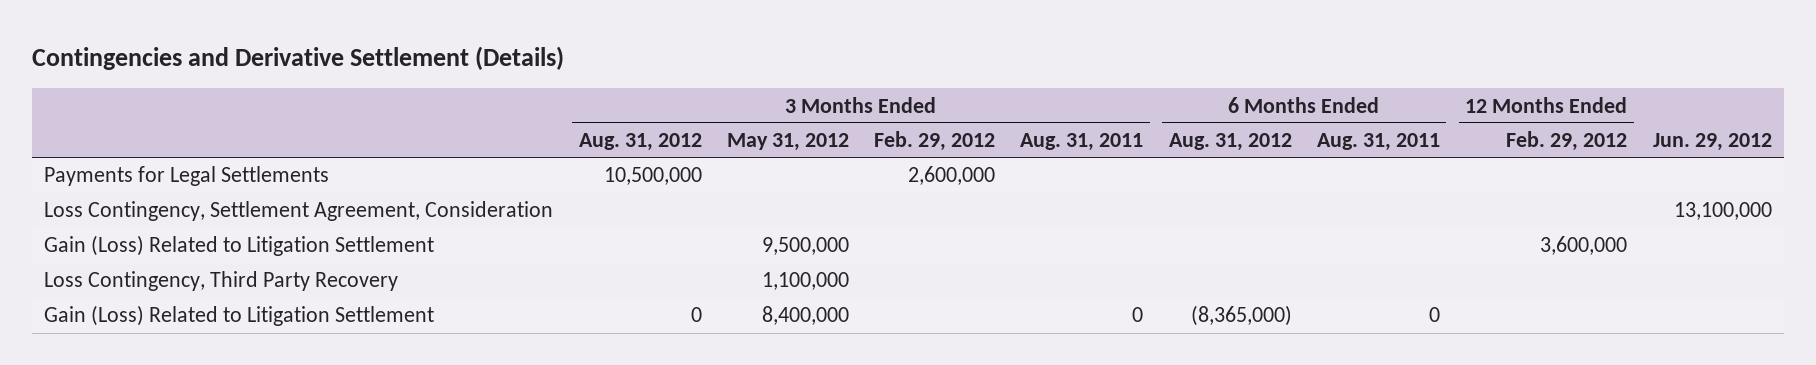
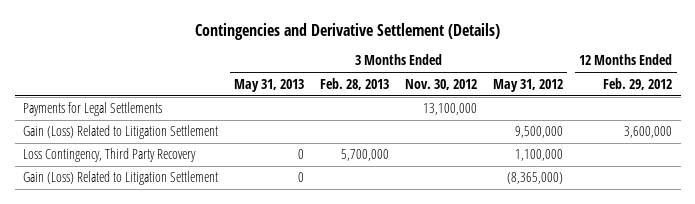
- | 3 Months Ended Aug. 31, 2012 | 3 Months Ended May 31, 2012 | 3 Months Ended Feb. 29, 2012 | 3 Months Ended Aug. 31, 2011 | 6 Months Ended Aug. 31, 2012 | 6 Months Ended Aug. 31, 2011 | 12 Months Ended Feb. 29, 2012 | Jun. 29, 2012
+ | 3 Months Ended May 31, 2013 | 3 Months Ended Feb. 28, 2013 | 3 Months Ended Nov. 30, 2012 | 3 Months Ended May 31, 2012 | 12 Months Ended Feb. 29, 2012
- Loss Contingency, Settlement Agreement, Consideration | | | | | | | | 13,100,000
- Gain (Loss) Related to Litigation Settlement | 0 | 8,400,000 | | 0 | (8,365,000) | 0 | |
+ Gain (Loss) Related to Litigation Settlement | 0 | | | (8,365,000) |

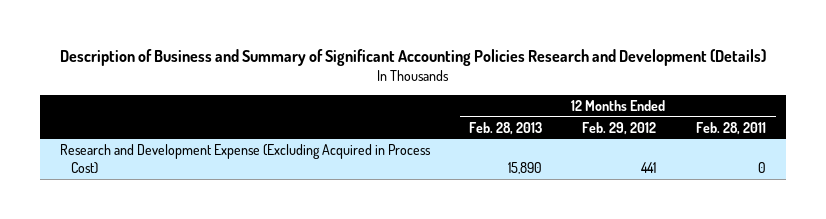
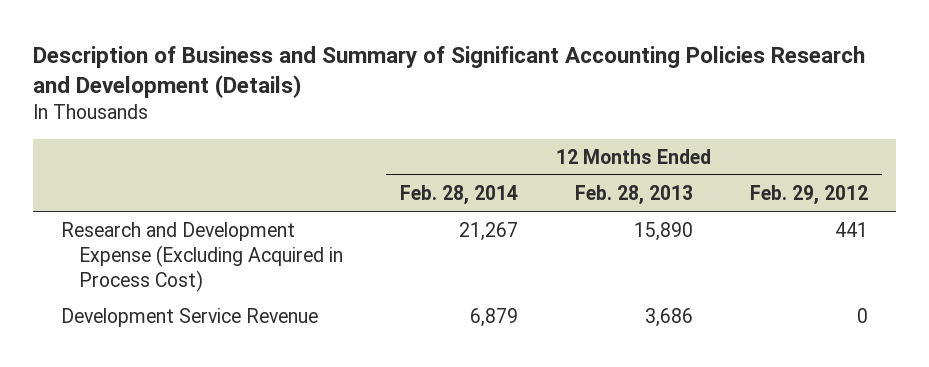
- | 12 Months Ended Feb. 28, 2013 | 12 Months Ended Feb. 29, 2012 | 12 Months Ended Feb. 28, 2011
+ | 12 Months Ended Feb. 28, 2014 | 12 Months Ended Feb. 28, 2013 | 12 Months Ended Feb. 29, 2012
+ Development Service Revenue | 6,879 | 3,686 | 0

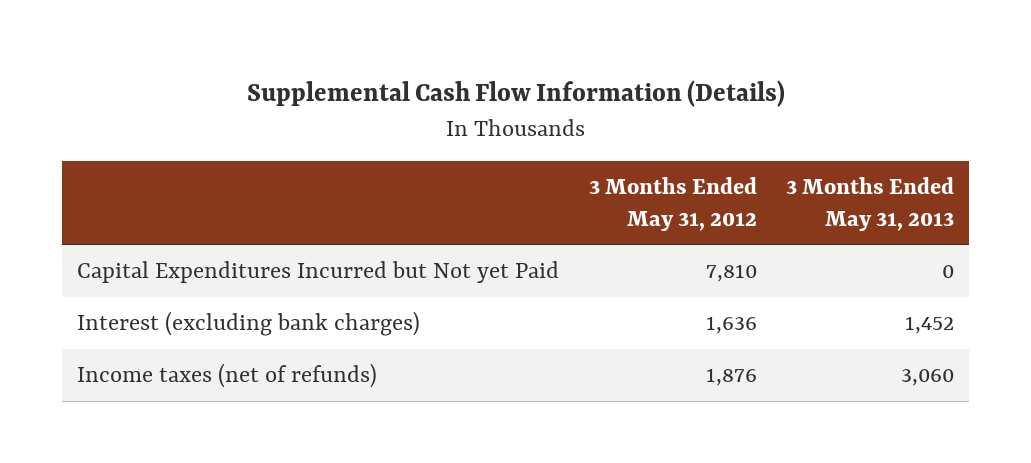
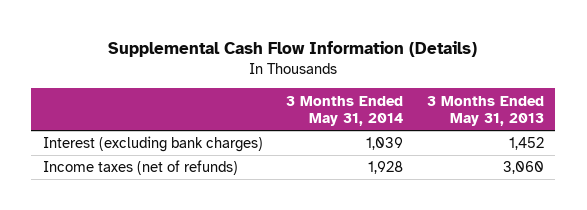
- | 3 Months Ended May 31, 2012 | 3 Months Ended May 31, 2013
+ | 3 Months Ended May 31, 2014 | 3 Months Ended May 31, 2013
- Capital Expenditures Incurred but Not yet Paid | 7,810 | 0

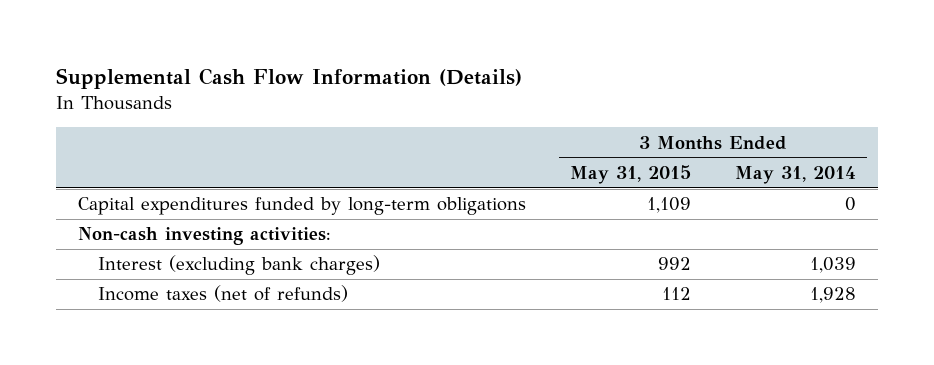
- | 3 Months Ended May 31, 2014 | 3 Months Ended May 31, 2013
+ | 3 Months Ended May 31, 2015 | 3 Months Ended May 31, 2014
+ Capital expenditures funded by long-term obligations | 1,109 | 0
+ Non-cash investing activities:

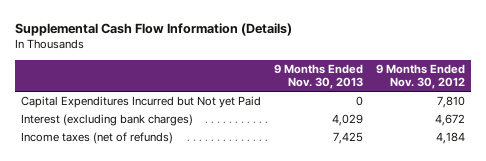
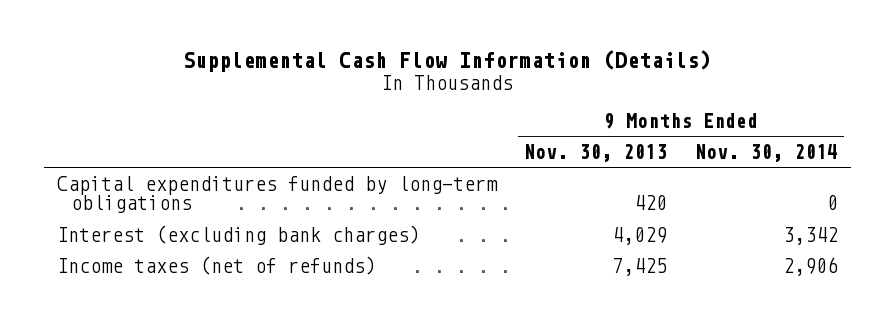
- | 9 Months Ended Nov. 30, 2013 | 9 Months Ended Nov. 30, 2012
+ | 9 Months Ended Nov. 30, 2013 | 9 Months Ended Nov. 30, 2014
- Capital Expenditures Incurred but Not yet Paid | 0 | 7,810
+ Capital expenditures funded by long-term obligations | 420 | 0

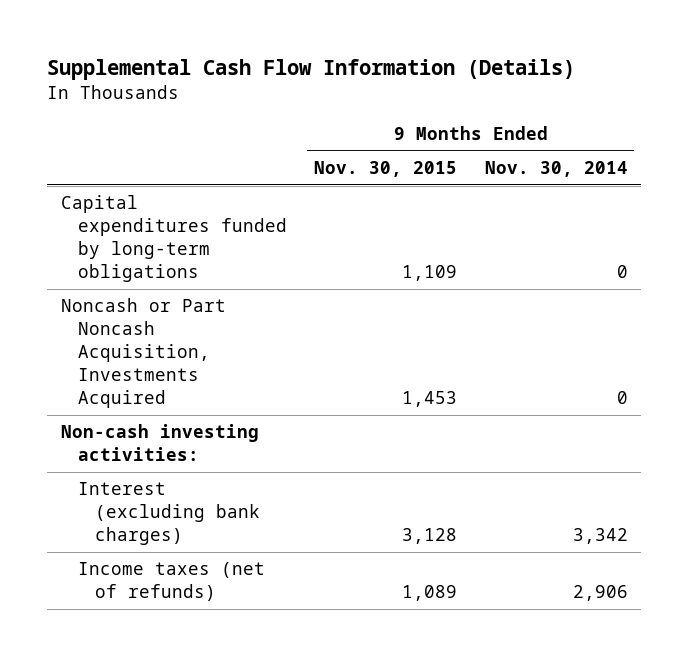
- | 9 Months Ended Nov. 30, 2013 | 9 Months Ended Nov. 30, 2014
+ | 9 Months Ended Nov. 30, 2015 | 9 Months Ended Nov. 30, 2014
+ Noncash or Part Noncash Acquisition, Investments Acquired | 1,453 | 0
+ Non-cash investing activities:

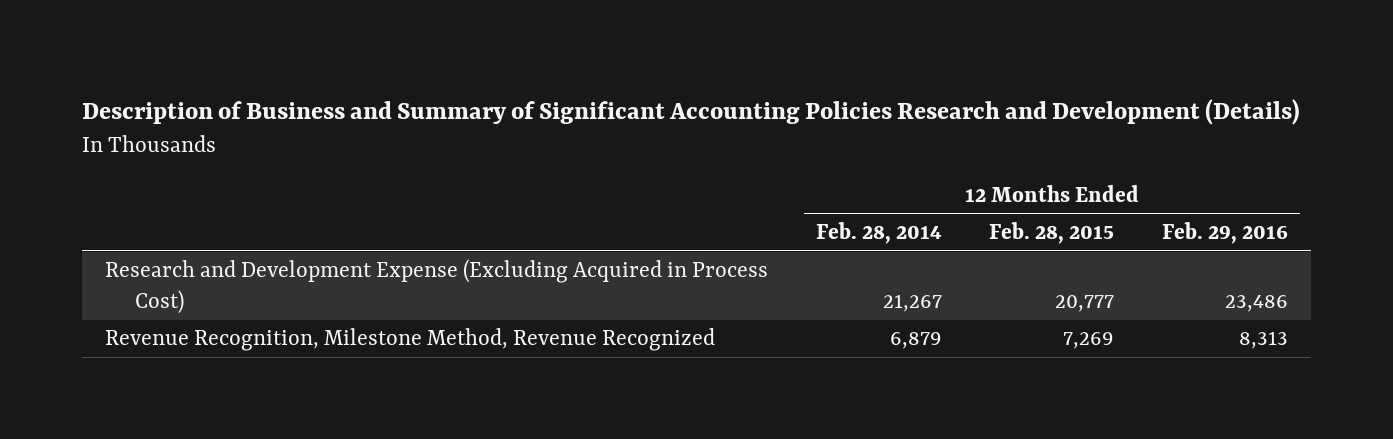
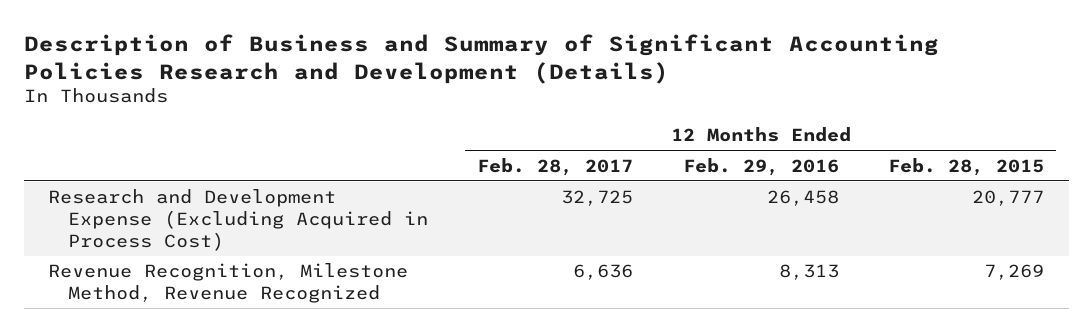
- | 12 Months Ended Feb. 28, 2014 | 12 Months Ended Feb. 28, 2015 | 12 Months Ended Feb. 29, 2016
+ | 12 Months Ended Feb. 28, 2017 | 12 Months Ended Feb. 29, 2016 | 12 Months Ended Feb. 28, 2015
- Research and Development Expense (Excluding Acquired in Process Cost) | 21,267 | 20,777 | 23,486
+ Research and Development Expense (Excluding Acquired in Process Cost) | 32,725 | 26,458 | 20,777

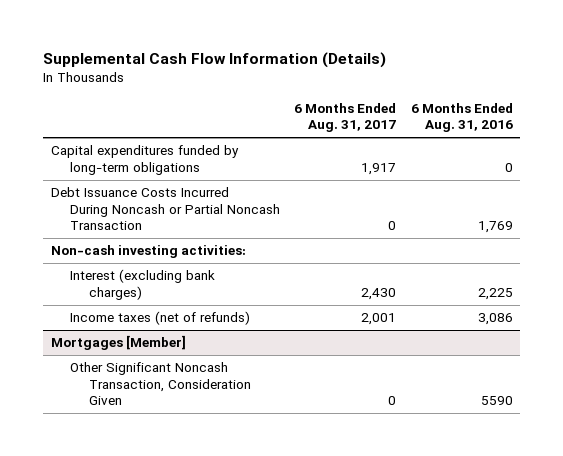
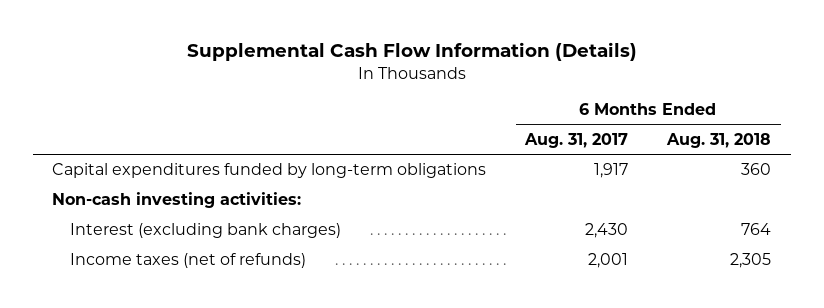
- | 6 Months Ended Aug. 31, 2017 | 6 Months Ended Aug. 31, 2016
+ | 6 Months Ended Aug. 31, 2017 | 6 Months Ended Aug. 31, 2018
- Debt Issuance Costs Incurred During Noncash or Partial Noncash Transaction | 0 | 1,769
- Mortgages [Member]
- Other Significant Noncash Transaction, Consideration Given | 0 | 5590

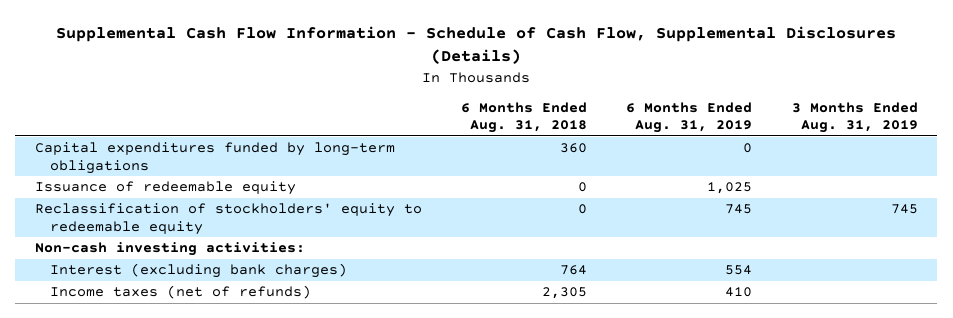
- Supplemental Cash Flow Information (Details)
+ Supplemental Cash Flow Information - Schedule of Cash Flow, Supplemental Disclosures (Details)
- | 6 Months Ended Aug. 31, 2017 | 6 Months Ended Aug. 31, 2018
+ | 6 Months Ended Aug. 31, 2018 | 6 Months Ended Aug. 31, 2019 | 3 Months Ended Aug. 31, 2019
+ Issuance of redeemable equity | 0 | 1,025 |
+ Reclassification of stockholders' equity to redeemable equity | 0 | 745 | 745

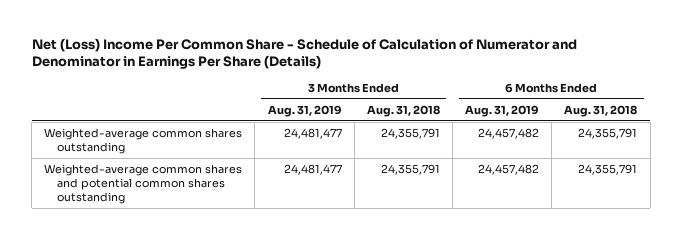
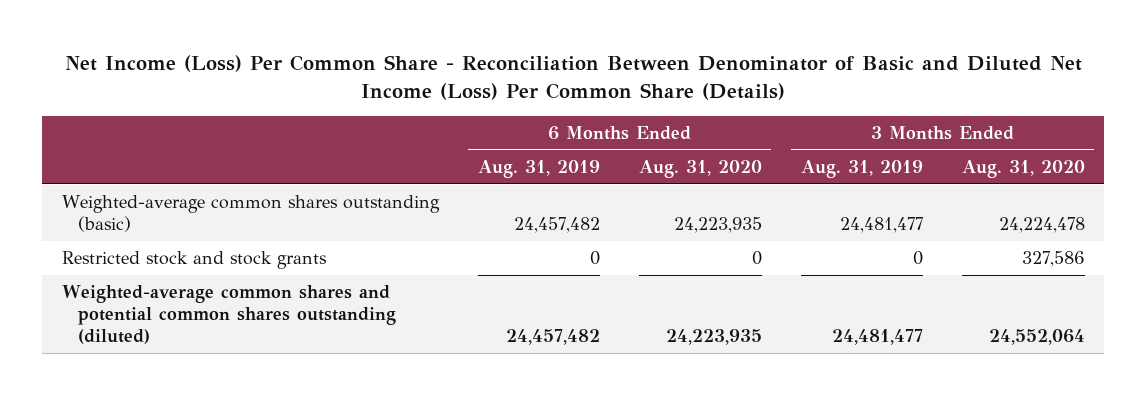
- Net (Loss) Income Per Common Share - Schedule of Calculation of Numerator and Denominator in Earnings Per Share (Details)
+ Net Income (Loss) Per Common Share - Reconciliation Between Denominator of Basic and Diluted Net Income (Loss) Per Common Share (Details)
- | 3 Months Ended Aug. 31, 2019 | 3 Months Ended Aug. 31, 2018 | 6 Months Ended Aug. 31, 2019 | 6 Months Ended Aug. 31, 2018
+ | 6 Months Ended Aug. 31, 2019 | 6 Months Ended Aug. 31, 2020 | 3 Months Ended Aug. 31, 2019 | 3 Months Ended Aug. 31, 2020
- Weighted-average common shares outstanding | 24,481,477 | 24,355,791 | 24,457,482 | 24,355,791
- Weighted-average common shares and potential common shares outstanding | 24,481,477 | 24,355,791 | 24,457,482 | 24,355,791
+ Weighted-average common shares outstanding (basic) | 24,457,482 | 24,223,935 | 24,481,477 | 24,224,478
+ Restricted stock and stock grants | 0 | 0 | 0 | 327,586
+ Weighted-average common shares and potential common shares outstanding (diluted) | 24,457,482 | 24,223,935 | 24,481,477 | 24,552,064

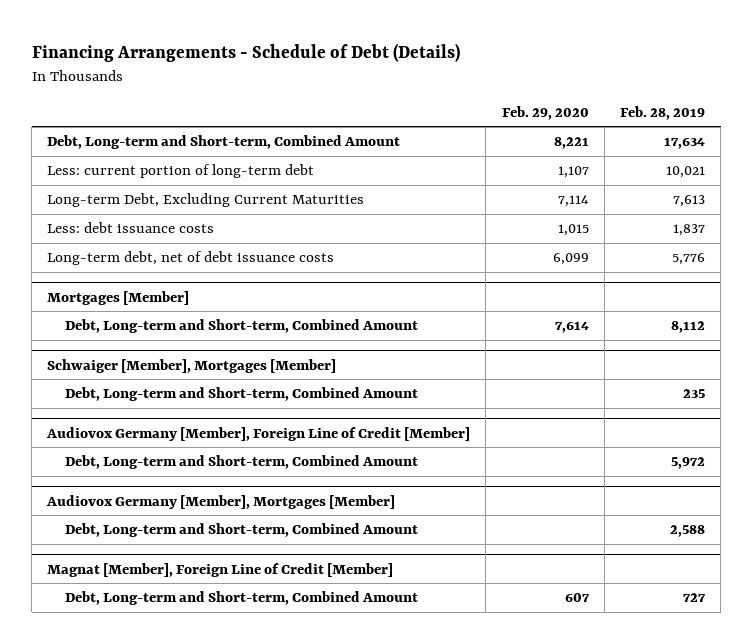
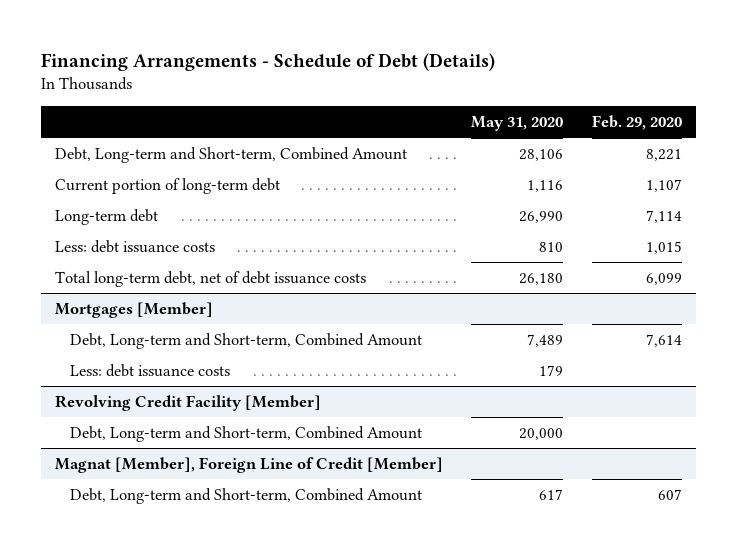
- | Feb. 29, 2020 | Feb. 28, 2019
+ | May 31, 2020 | Feb. 29, 2020
- Less: current portion of long-term debt | 1,107 | 10,021
- Long-term Debt, Excluding Current Maturities | 7,114 | 7,613
+ Current portion of long-term debt | 1,116 | 1,107
+ Long-term debt | 26,990 | 7,114
- Long-term debt, net of debt issuance costs | 6,099 | 5,776
+ Total long-term debt, net of debt issuance costs | 26,180 | 6,099
- Schwaiger [Member], Mortgages [Member]
- Debt, Long-term and Short-term, Combined Amount | | 235
- Audiovox Germany [Member], Foreign Line of Credit [Member]
- Debt, Long-term and Short-term, Combined Amount | | 5,972
- Audiovox Germany [Member], Mortgages [Member]
@ Mortgages [Member]
+ Less: debt issuance costs | 179 |
+ Revolving Credit Facility [Member]

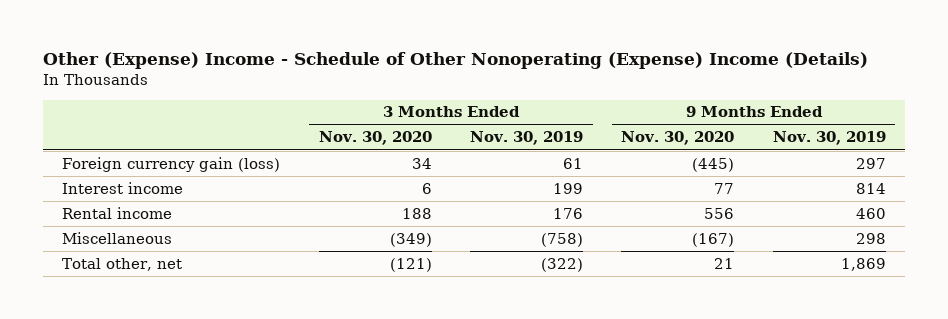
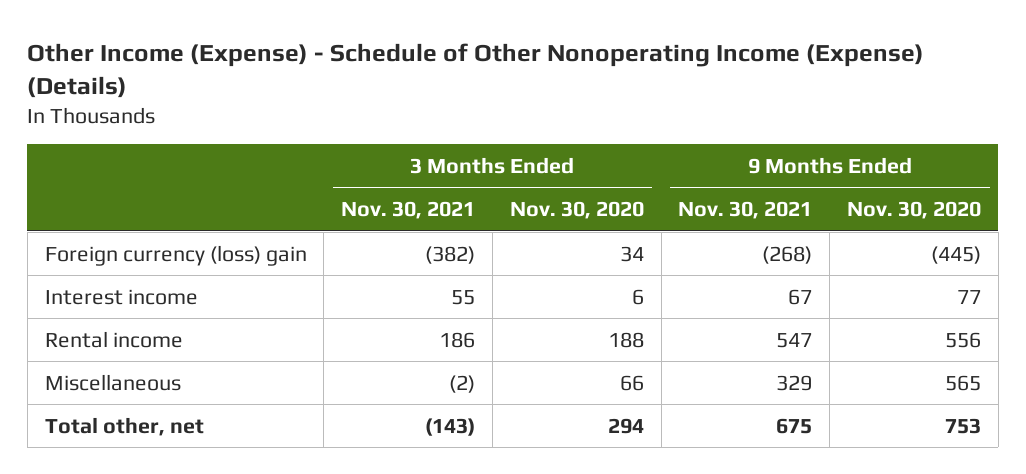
- Other (Expense) Income - Schedule of Other Nonoperating (Expense) Income (Details)
+ Other Income (Expense) - Schedule of Other Nonoperating Income (Expense) (Details)
- | 3 Months Ended Nov. 30, 2020 | 3 Months Ended Nov. 30, 2019 | 9 Months Ended Nov. 30, 2020 | 9 Months Ended Nov. 30, 2019
+ | 3 Months Ended Nov. 30, 2021 | 3 Months Ended Nov. 30, 2020 | 9 Months Ended Nov. 30, 2021 | 9 Months Ended Nov. 30, 2020
- Foreign currency gain (loss) | 34 | 61 | (445) | 297
+ Foreign currency (loss) gain | (382) | 34 | (268) | (445)
- Miscellaneous | (349) | (758) | (167) | 298
- Total other, net | (121) | (322) | 21 | 1,869
+ Miscellaneous | (2) | 66 | 329 | 565
+ Total other, net | (143) | 294 | 675 | 753

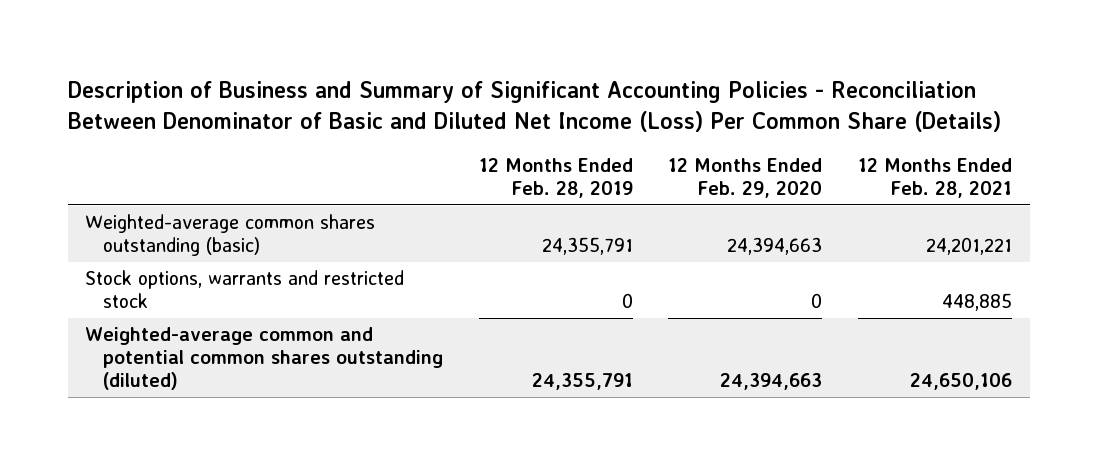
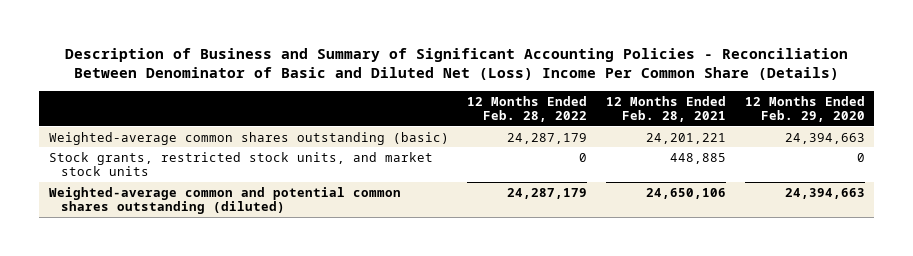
- Description of Business and Summary of Significant Accounting Policies - Reconciliation Between Denominator of Basic and Diluted Net Income (Loss) Per Common Share (Details)
+ Description of Business and Summary of Significant Accounting Policies - Reconciliation Between Denominator of Basic and Diluted Net (Loss) Income Per Common Share (Details)
- | 12 Months Ended Feb. 28, 2019 | 12 Months Ended Feb. 29, 2020 | 12 Months Ended Feb. 28, 2021
+ | 12 Months Ended Feb. 28, 2022 | 12 Months Ended Feb. 28, 2021 | 12 Months Ended Feb. 29, 2020
- Stock options, warrants and restricted stock | 0 | 0 | 448,885
+ Stock grants, restricted stock units, and market stock units | 0 | 448,885 | 0

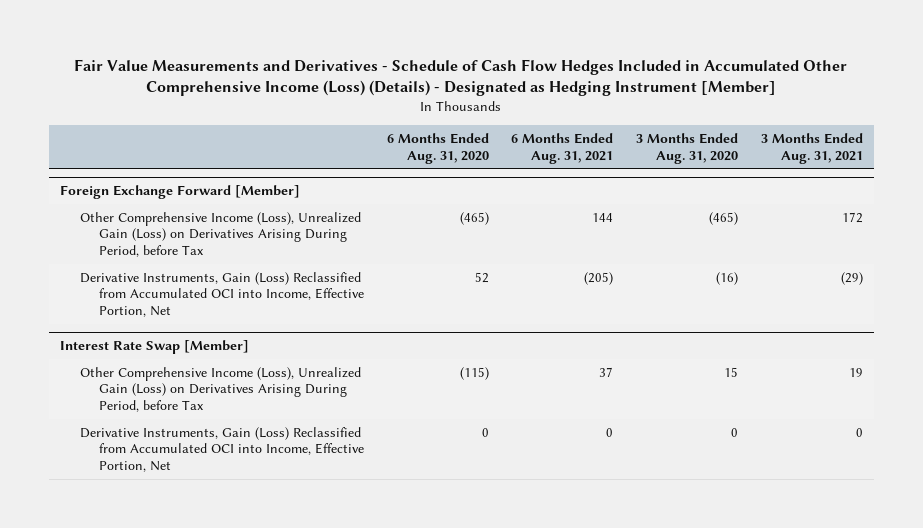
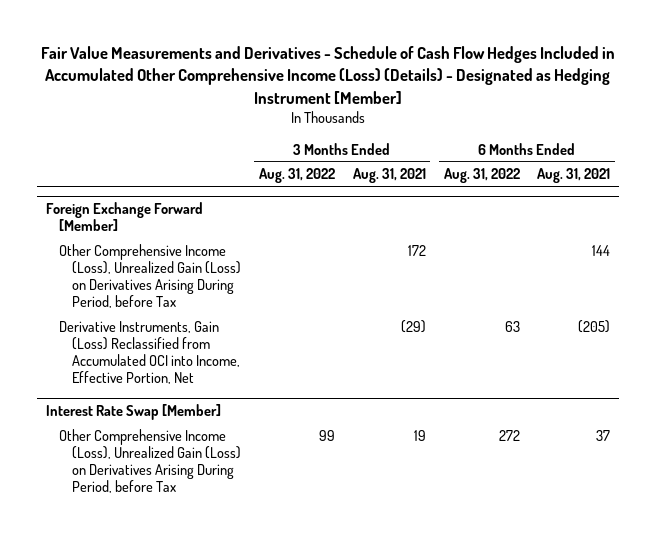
- | 6 Months Ended Aug. 31, 2020 | 6 Months Ended Aug. 31, 2021 | 3 Months Ended Aug. 31, 2020 | 3 Months Ended Aug. 31, 2021
+ | 3 Months Ended Aug. 31, 2022 | 3 Months Ended Aug. 31, 2021 | 6 Months Ended Aug. 31, 2022 | 6 Months Ended Aug. 31, 2021
@ Interest Rate Swap [Member]
- Derivative Instruments, Gain (Loss) Reclassified from Accumulated OCI into Income, Effective Portion, Net | 0 | 0 | 0 | 0

